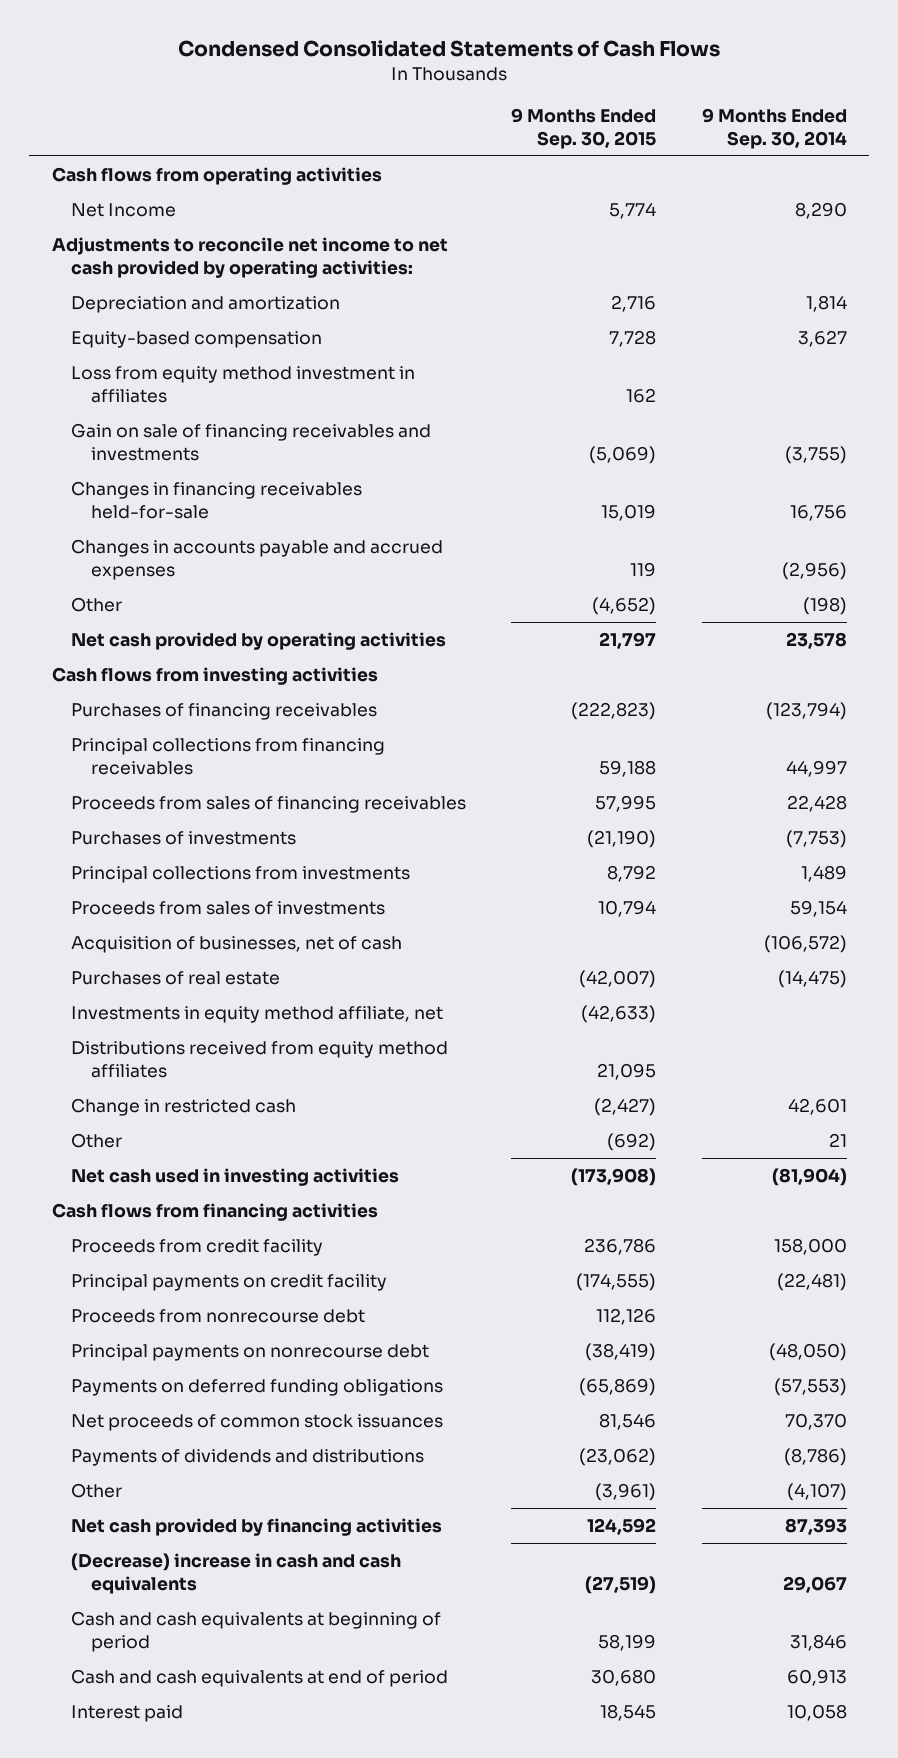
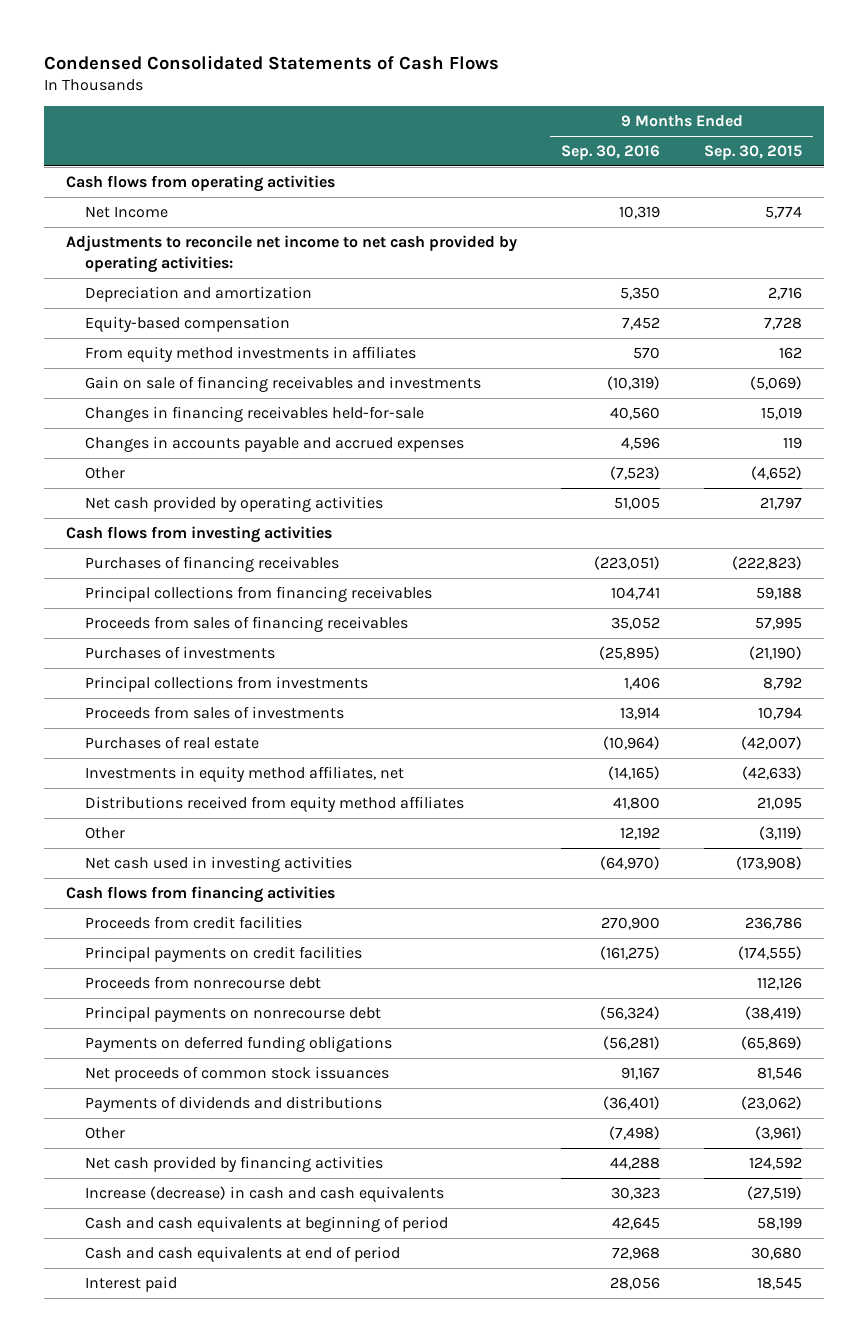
- | 9 Months Ended Sep. 30, 2015 | 9 Months Ended Sep. 30, 2014
+ | 9 Months Ended Sep. 30, 2016 | 9 Months Ended Sep. 30, 2015
- Loss from equity method investment in affiliates | 162 |
+ From equity method investments in affiliates | 570 | 162
- Acquisition of businesses, net of cash | | (106,572)
- Investments in equity method affiliate, net | (42,633) |
+ Investments in equity method affiliates, net | (14,165) | (42,633)
- Change in restricted cash | (2,427) | 42,601
- Other | (692) | 21
+ Other | 12,192 | (3,119)
- Proceeds from credit facility | 236,786 | 158,000
- Principal payments on credit facility | (174,555) | (22,481)
+ Proceeds from credit facilities | 270,900 | 236,786
+ Principal payments on credit facilities | (161,275) | (174,555)
- (Decrease) increase in cash and cash equivalents | (27,519) | 29,067
+ Increase (decrease) in cash and cash equivalents | 30,323 | (27,519)

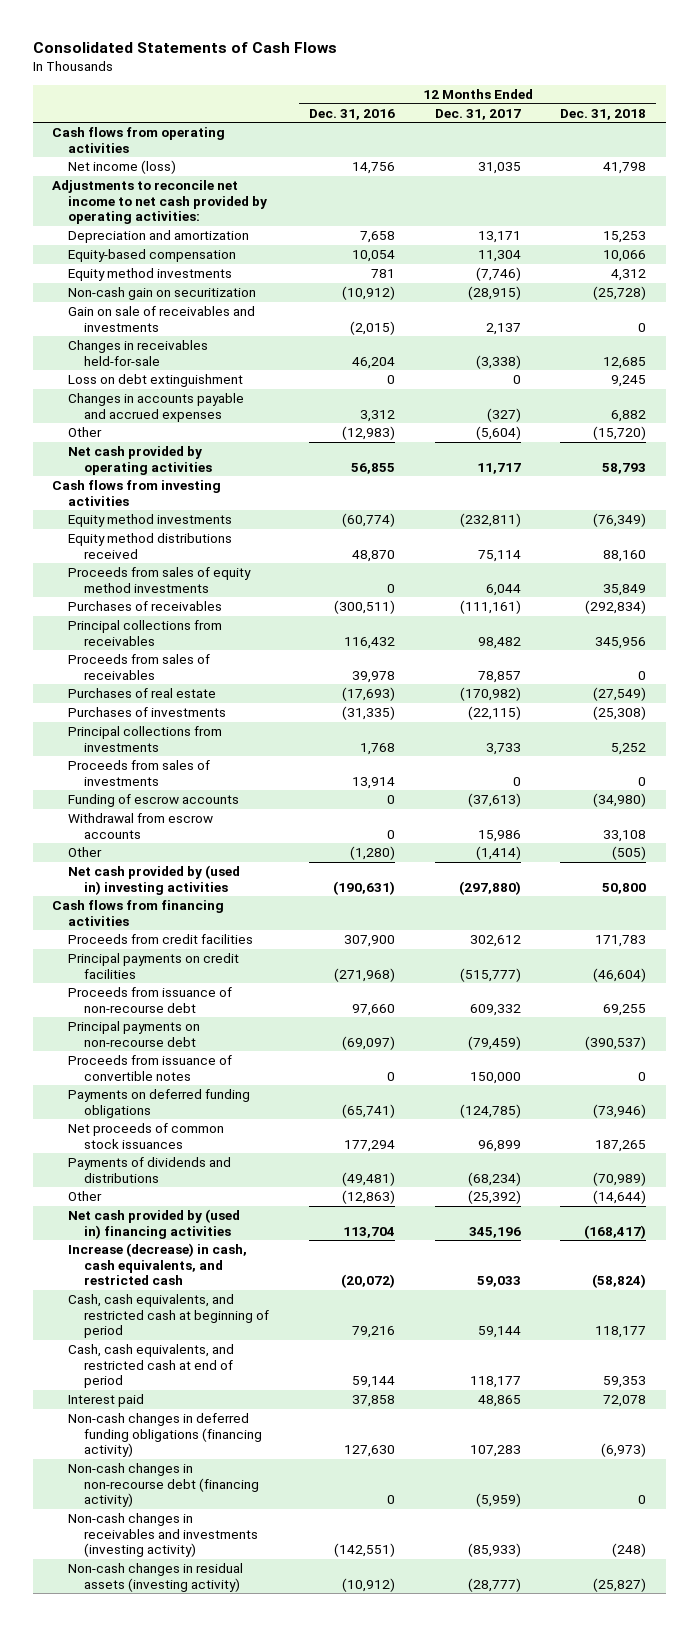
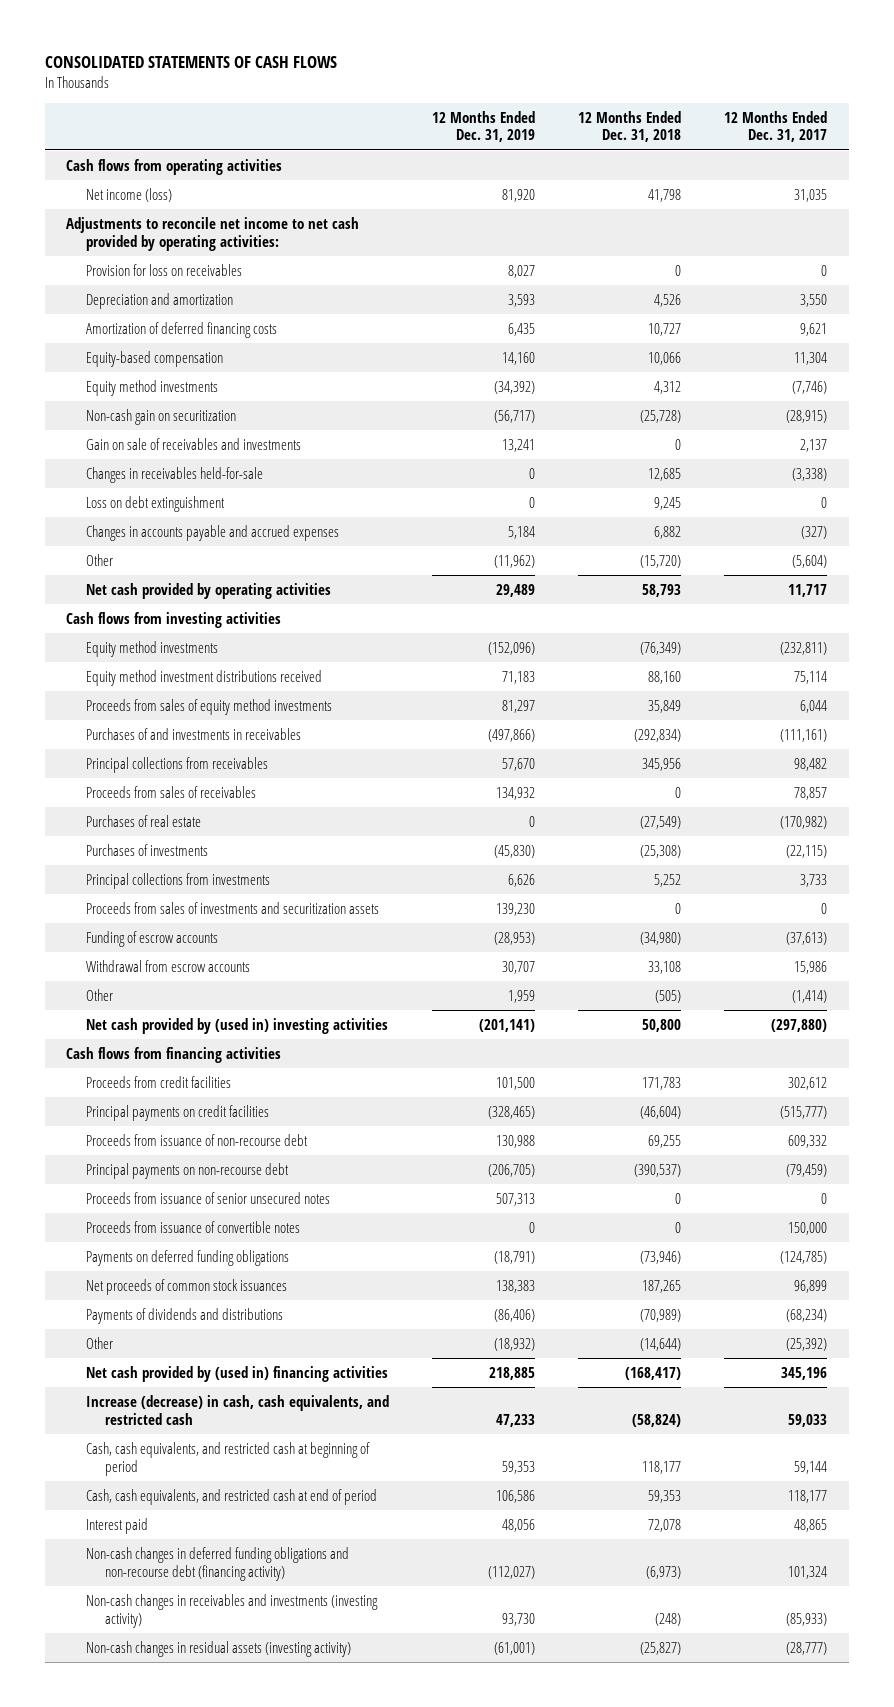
- Consolidated Statements of Cash Flows
+ CONSOLIDATED STATEMENTS OF CASH FLOWS
- | 12 Months Ended Dec. 31, 2016 | 12 Months Ended Dec. 31, 2017 | 12 Months Ended Dec. 31, 2018
+ | 12 Months Ended Dec. 31, 2019 | 12 Months Ended Dec. 31, 2018 | 12 Months Ended Dec. 31, 2017
- Depreciation and amortization | 7,658 | 13,171 | 15,253
+ Provision for loss on receivables | 8,027 | 0 | 0
+ Depreciation and amortization | 3,593 | 4,526 | 3,550
+ Amortization of deferred financing costs | 6,435 | 10,727 | 9,621
- Equity method distributions received | 48,870 | 75,114 | 88,160
+ Equity method investment distributions received | 71,183 | 88,160 | 75,114
- Purchases of receivables | (300,511) | (111,161) | (292,834)
+ Purchases of and investments in receivables | (497,866) | (292,834) | (111,161)
- Proceeds from sales of investments | 13,914 | 0 | 0
+ Proceeds from sales of investments and securitization assets | 139,230 | 0 | 0
+ Proceeds from issuance of senior unsecured notes | 507,313 | 0 | 0
- Non-cash changes in deferred funding obligations (financing activity) | 127,630 | 107,283 | (6,973)
- Non-cash changes in non-recourse debt (financing activity) | 0 | (5,959) | 0
+ Non-cash changes in deferred funding obligations and non-recourse debt (financing activity) | (112,027) | (6,973) | 101,324

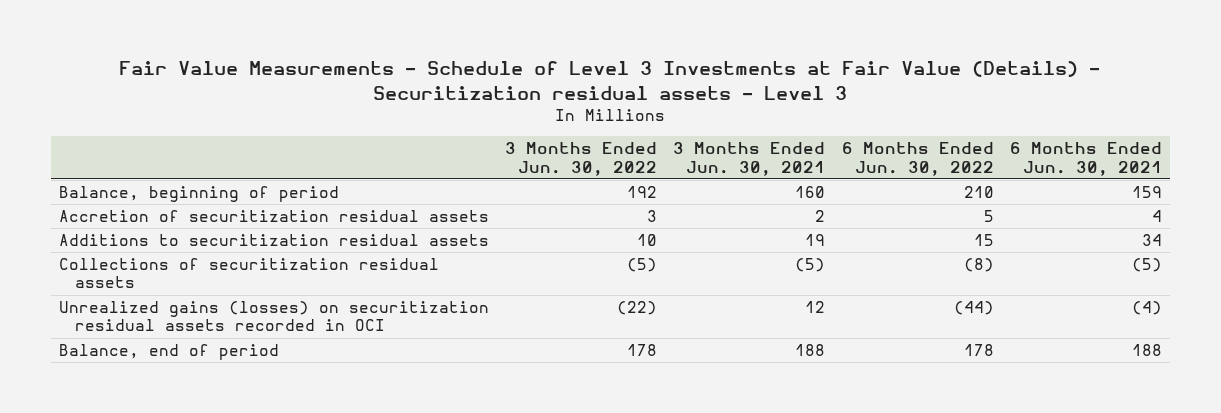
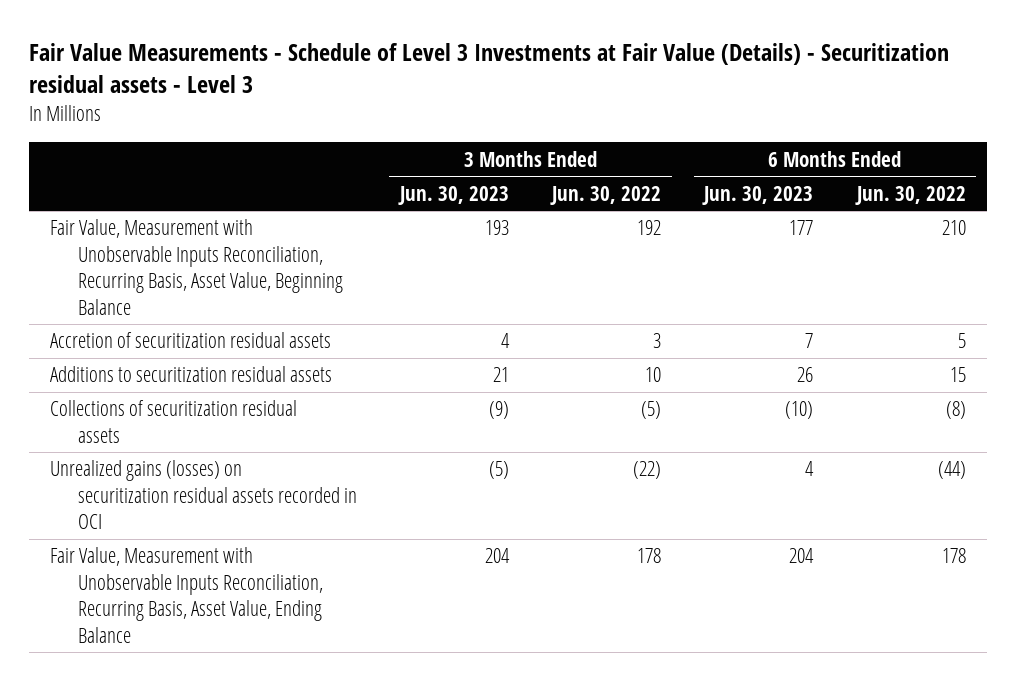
- | 3 Months Ended Jun. 30, 2022 | 3 Months Ended Jun. 30, 2021 | 6 Months Ended Jun. 30, 2022 | 6 Months Ended Jun. 30, 2021
+ | 3 Months Ended Jun. 30, 2023 | 3 Months Ended Jun. 30, 2022 | 6 Months Ended Jun. 30, 2023 | 6 Months Ended Jun. 30, 2022
- Balance, beginning of period | 192 | 160 | 210 | 159
+ Fair Value, Measurement with Unobservable Inputs Reconciliation, Recurring Basis, Asset Value, Beginning Balance | 193 | 192 | 177 | 210
- Balance, end of period | 178 | 188 | 178 | 188
+ Fair Value, Measurement with Unobservable Inputs Reconciliation, Recurring Basis, Asset Value, Ending Balance | 204 | 178 | 204 | 178

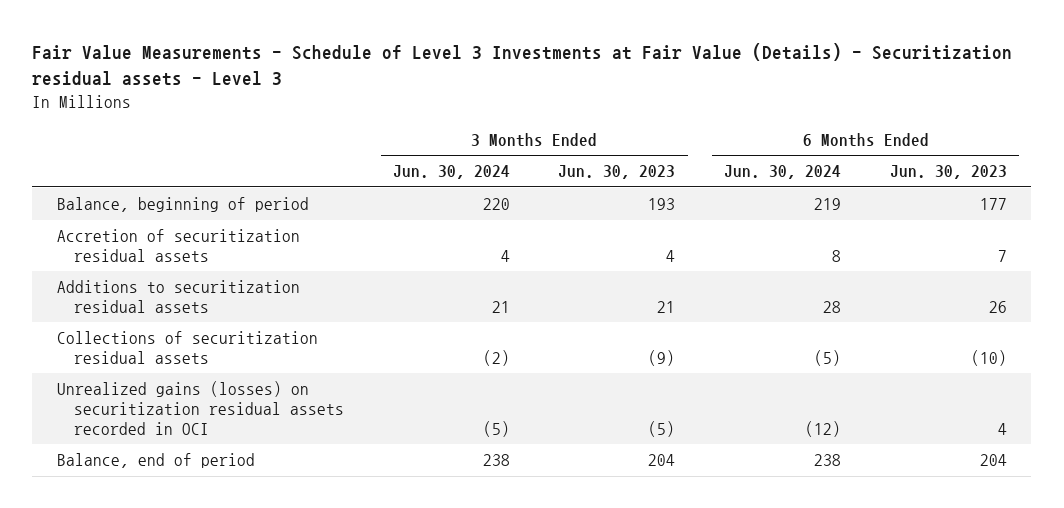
- | 3 Months Ended Jun. 30, 2023 | 3 Months Ended Jun. 30, 2022 | 6 Months Ended Jun. 30, 2023 | 6 Months Ended Jun. 30, 2022
+ | 3 Months Ended Jun. 30, 2024 | 3 Months Ended Jun. 30, 2023 | 6 Months Ended Jun. 30, 2024 | 6 Months Ended Jun. 30, 2023
- Fair Value, Measurement with Unobservable Inputs Reconciliation, Recurring Basis, Asset Value, Beginning Balance | 193 | 192 | 177 | 210
+ Balance, beginning of period | 220 | 193 | 219 | 177
- Fair Value, Measurement with Unobservable Inputs Reconciliation, Recurring Basis, Asset Value, Ending Balance | 204 | 178 | 204 | 178
+ Balance, end of period | 238 | 204 | 238 | 204

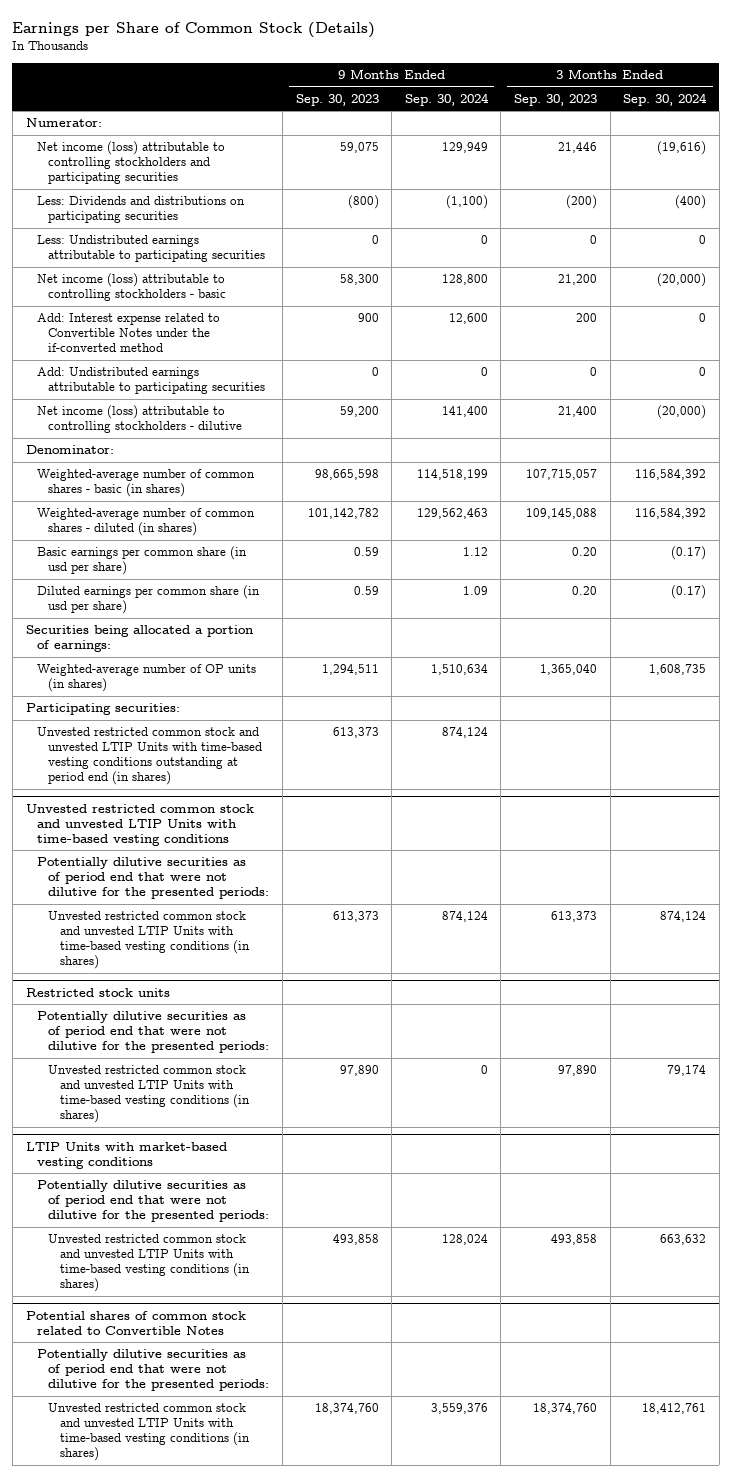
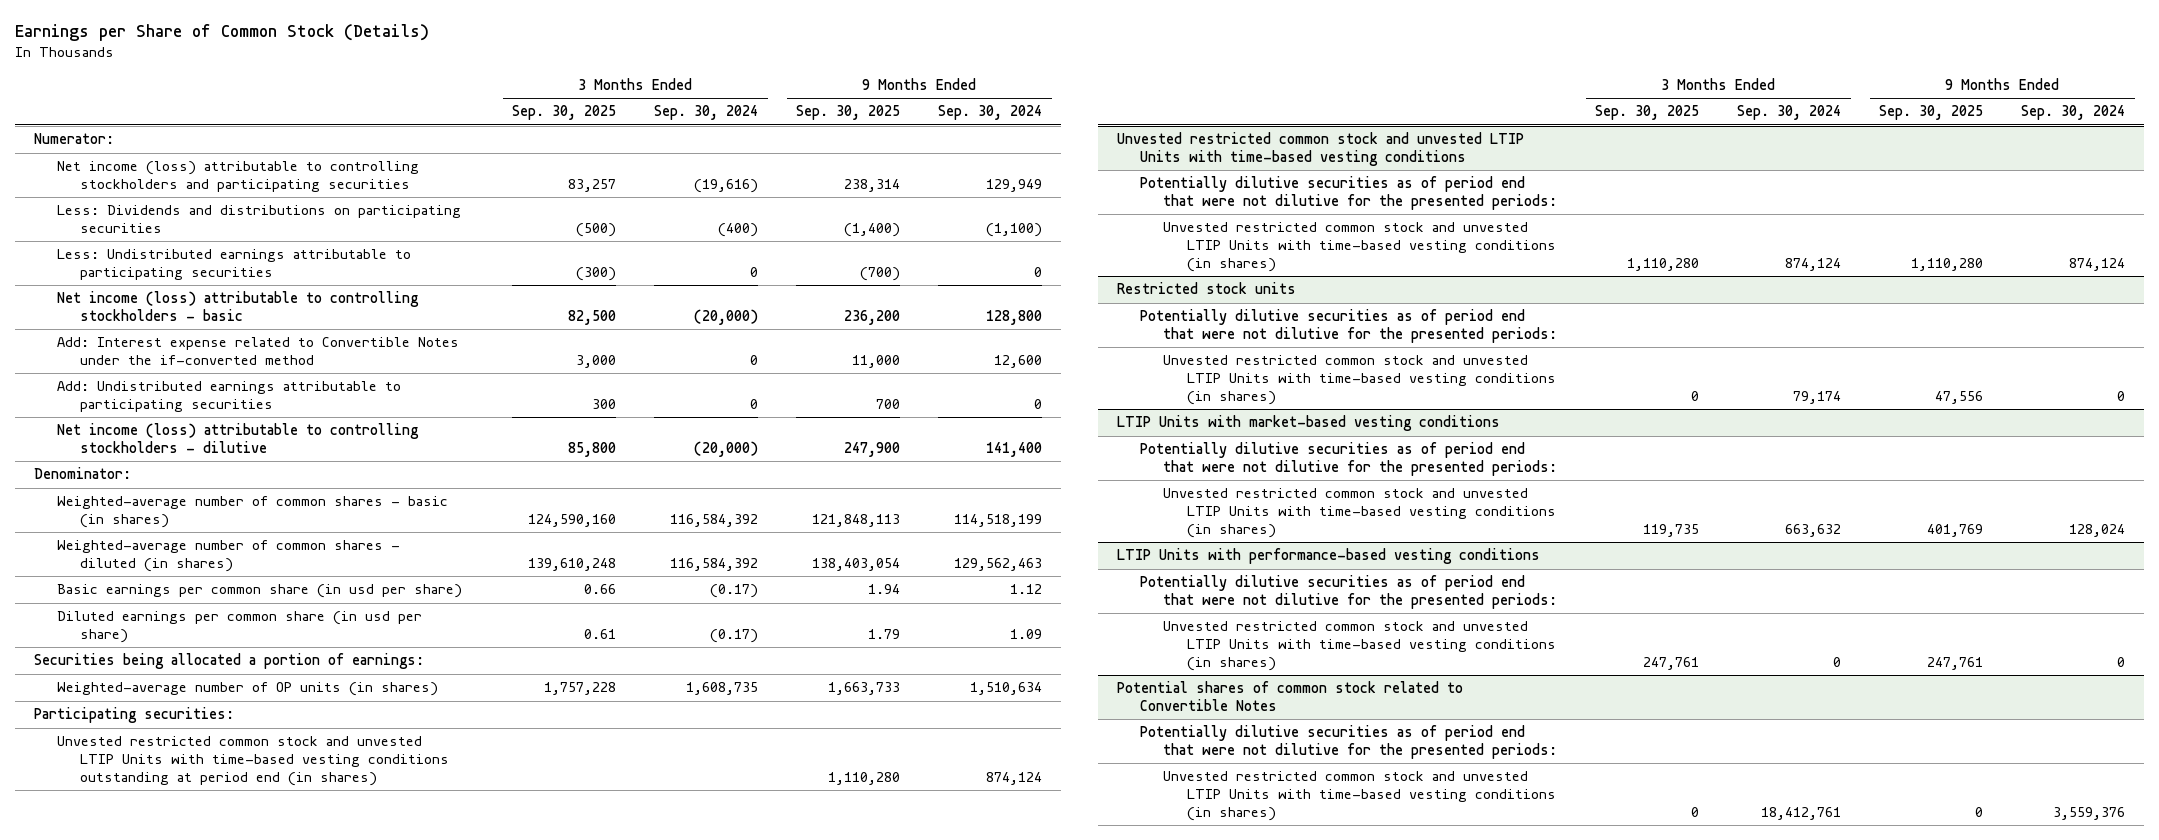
- | 9 Months Ended Sep. 30, 2023 | 9 Months Ended Sep. 30, 2024 | 3 Months Ended Sep. 30, 2023 | 3 Months Ended Sep. 30, 2024
+ | 3 Months Ended Sep. 30, 2025 | 3 Months Ended Sep. 30, 2024 | 9 Months Ended Sep. 30, 2025 | 9 Months Ended Sep. 30, 2024
+ LTIP Units with performance-based vesting conditions
+ Potentially dilutive securities as of period end that were not dilutive for the presented periods:
+ Unvested restricted common stock and unvested LTIP Units with time-based vesting conditions (in shares) | 247,761 | 0 | 247,761 | 0

